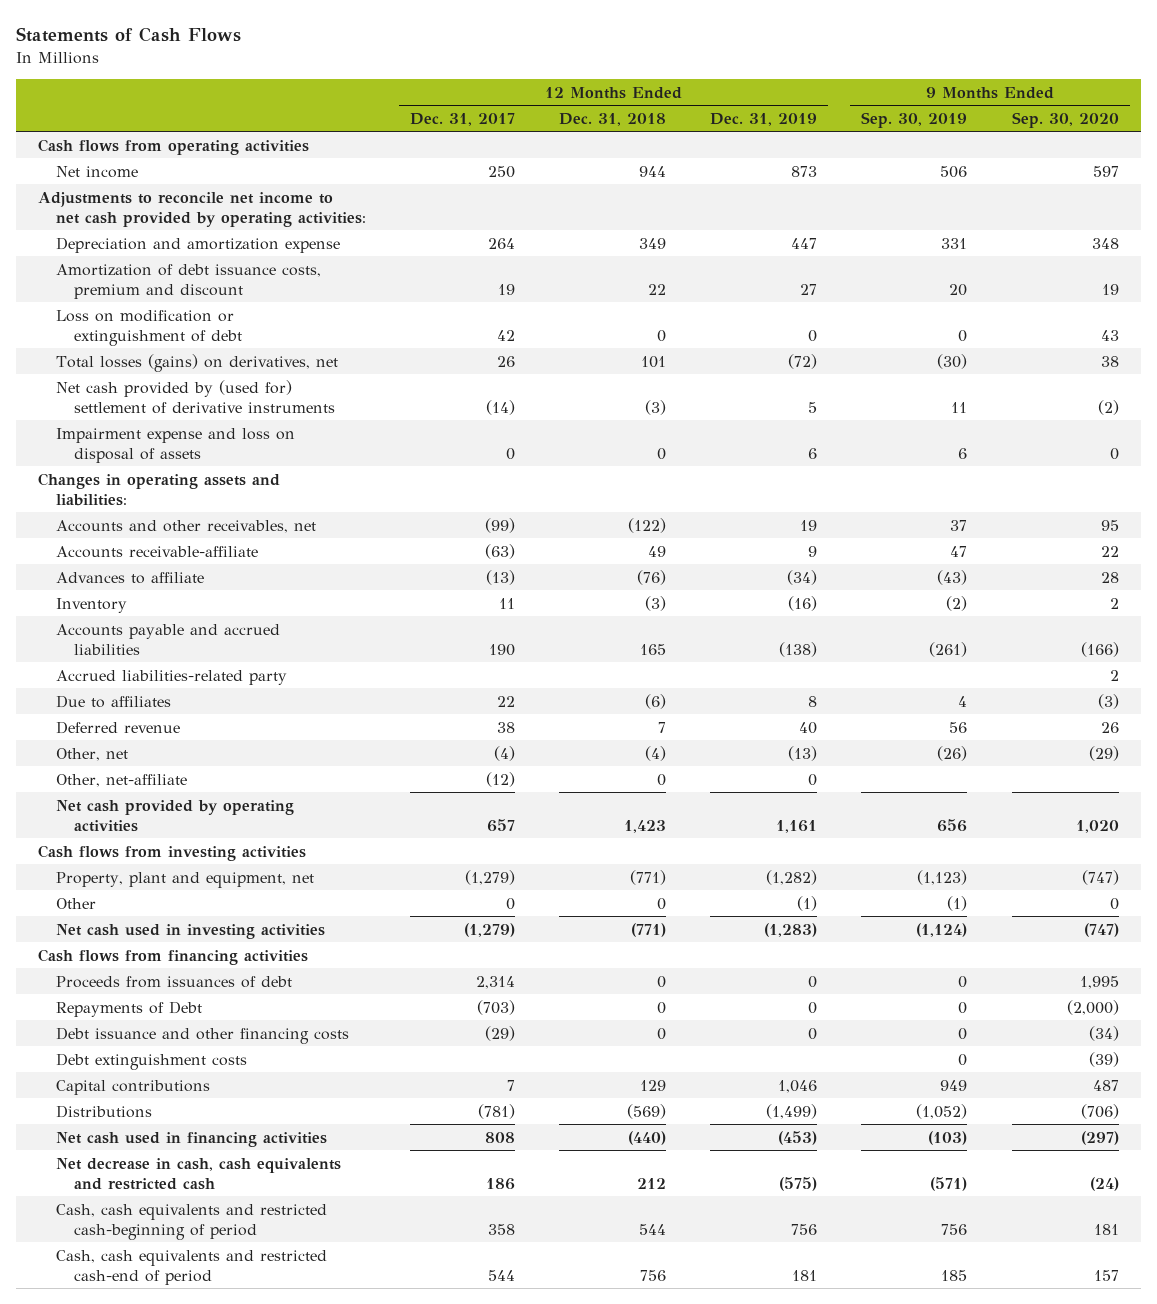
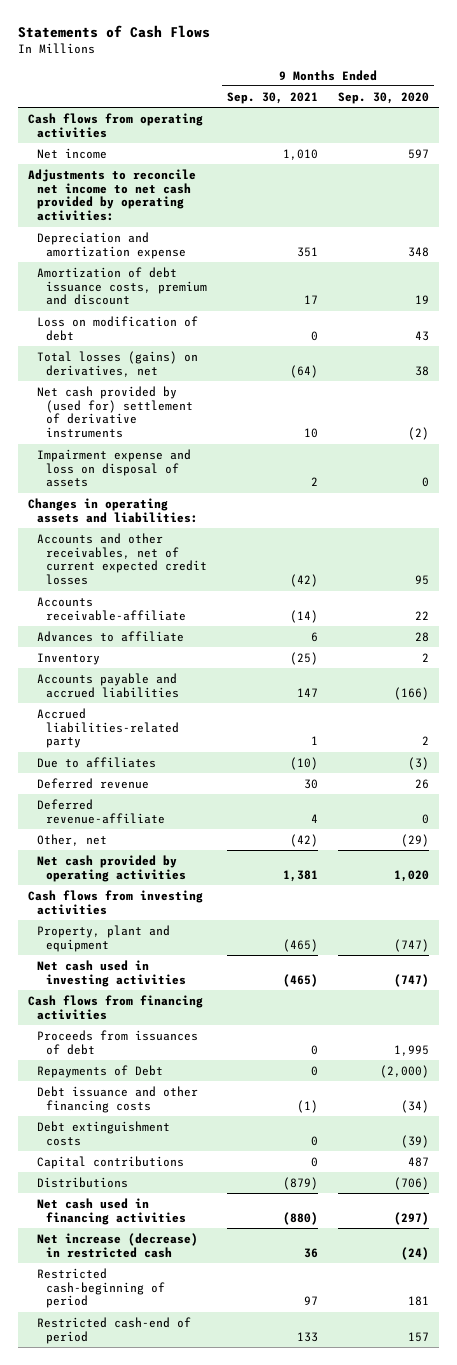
- | 12 Months Ended Dec. 31, 2017 | 12 Months Ended Dec. 31, 2018 | 12 Months Ended Dec. 31, 2019 | 9 Months Ended Sep. 30, 2019 | 9 Months Ended Sep. 30, 2020
+ | 9 Months Ended Sep. 30, 2021 | 9 Months Ended Sep. 30, 2020
- Loss on modification or extinguishment of debt | 42 | 0 | 0 | 0 | 43
+ Loss on modification of debt | 0 | 43
- Accounts and other receivables, net | (99) | (122) | 19 | 37 | 95
+ Accounts and other receivables, net of current expected credit losses | (42) | 95
+ Deferred revenue-affiliate | 4 | 0
- Other, net-affiliate | (12) | 0 | 0 | |
- Property, plant and equipment, net | (1,279) | (771) | (1,282) | (1,123) | (747)
- Other | 0 | 0 | (1) | (1) | 0
+ Property, plant and equipment | (465) | (747)
- Net decrease in cash, cash equivalents and restricted cash | 186 | 212 | (575) | (571) | (24)
- Cash, cash equivalents and restricted cash-beginning of period | 358 | 544 | 756 | 756 | 181
- Cash, cash equivalents and restricted cash-end of period | 544 | 756 | 181 | 185 | 157
+ Net increase (decrease) in restricted cash | 36 | (24)
+ Restricted cash-beginning of period | 97 | 181
+ Restricted cash-end of period | 133 | 157

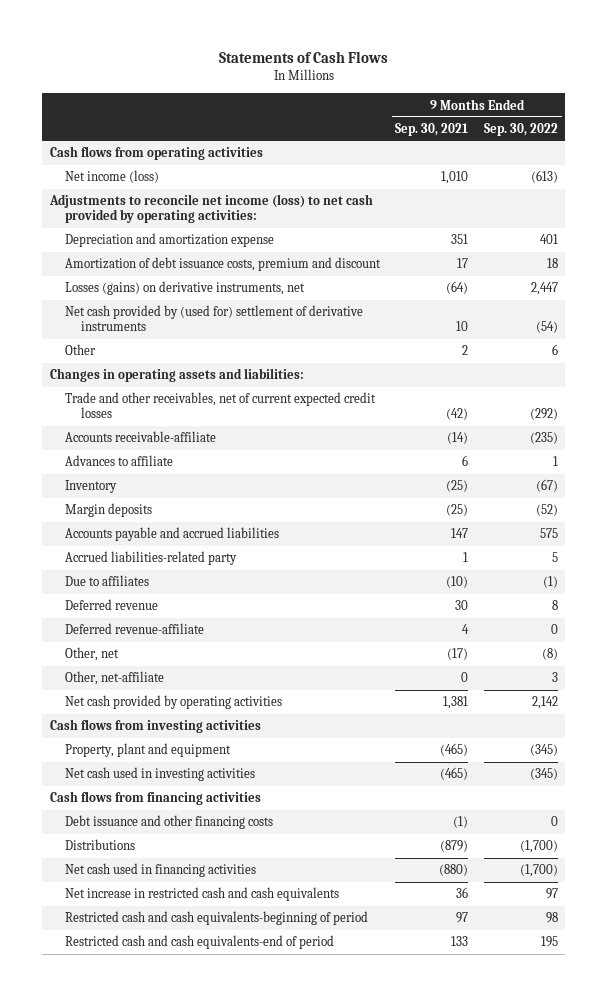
- | 9 Months Ended Sep. 30, 2021 | 9 Months Ended Sep. 30, 2020
+ | 9 Months Ended Sep. 30, 2021 | 9 Months Ended Sep. 30, 2022
- Net income | 1,010 | 597
- Adjustments to reconcile net income to net cash provided by operating activities:
+ Net income (loss) | 1,010 | (613)
+ Adjustments to reconcile net income (loss) to net cash provided by operating activities:
- Loss on modification of debt | 0 | 43
- Total losses (gains) on derivatives, net | (64) | 38
+ Losses (gains) on derivative instruments, net | (64) | 2,447
- Impairment expense and loss on disposal of assets | 2 | 0
+ Other | 2 | 6
- Accounts and other receivables, net of current expected credit losses | (42) | 95
+ Trade and other receivables, net of current expected credit losses | (42) | (292)
+ Margin deposits | (25) | (52)
- Other, net | (42) | (29)
+ Other, net | (17) | (8)
+ Other, net-affiliate | 0 | 3
- Proceeds from issuances of debt | 0 | 1,995
- Repayments of Debt | 0 | (2,000)
- Debt extinguishment costs | 0 | (39)
- Capital contributions | 0 | 487
- Net increase (decrease) in restricted cash | 36 | (24)
- Restricted cash-beginning of period | 97 | 181
- Restricted cash-end of period | 133 | 157
+ Net increase in restricted cash and cash equivalents | 36 | 97
+ Restricted cash and cash equivalents-beginning of period | 97 | 98
+ Restricted cash and cash equivalents-end of period | 133 | 195

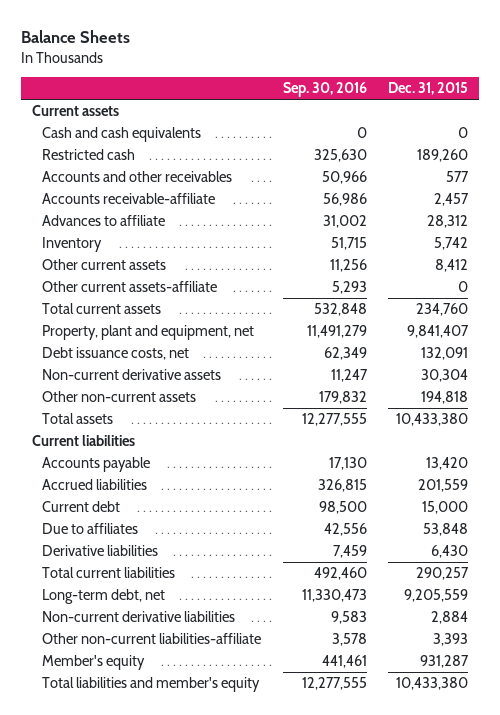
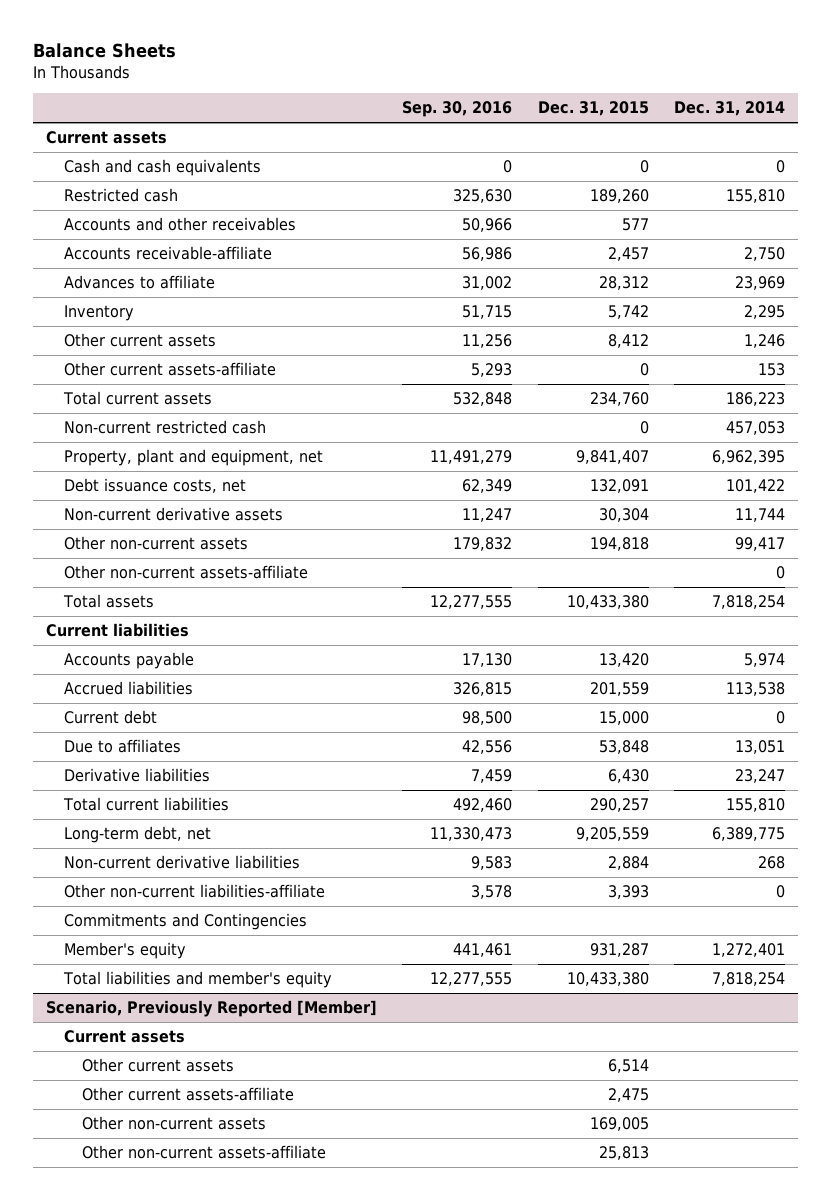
- | Sep. 30, 2016 | Dec. 31, 2015
+ | Sep. 30, 2016 | Dec. 31, 2015 | Dec. 31, 2014
+ Non-current restricted cash | | 0 | 457,053
+ Other non-current assets-affiliate | | | 0
+ Commitments and Contingencies
+ Scenario, Previously Reported [Member]
+ Current assets
+ Other current assets | | 6,514 |
+ Other current assets-affiliate | | 2,475 |
+ Other non-current assets | | 169,005 |
+ Other non-current assets-affiliate | | 25,813 |

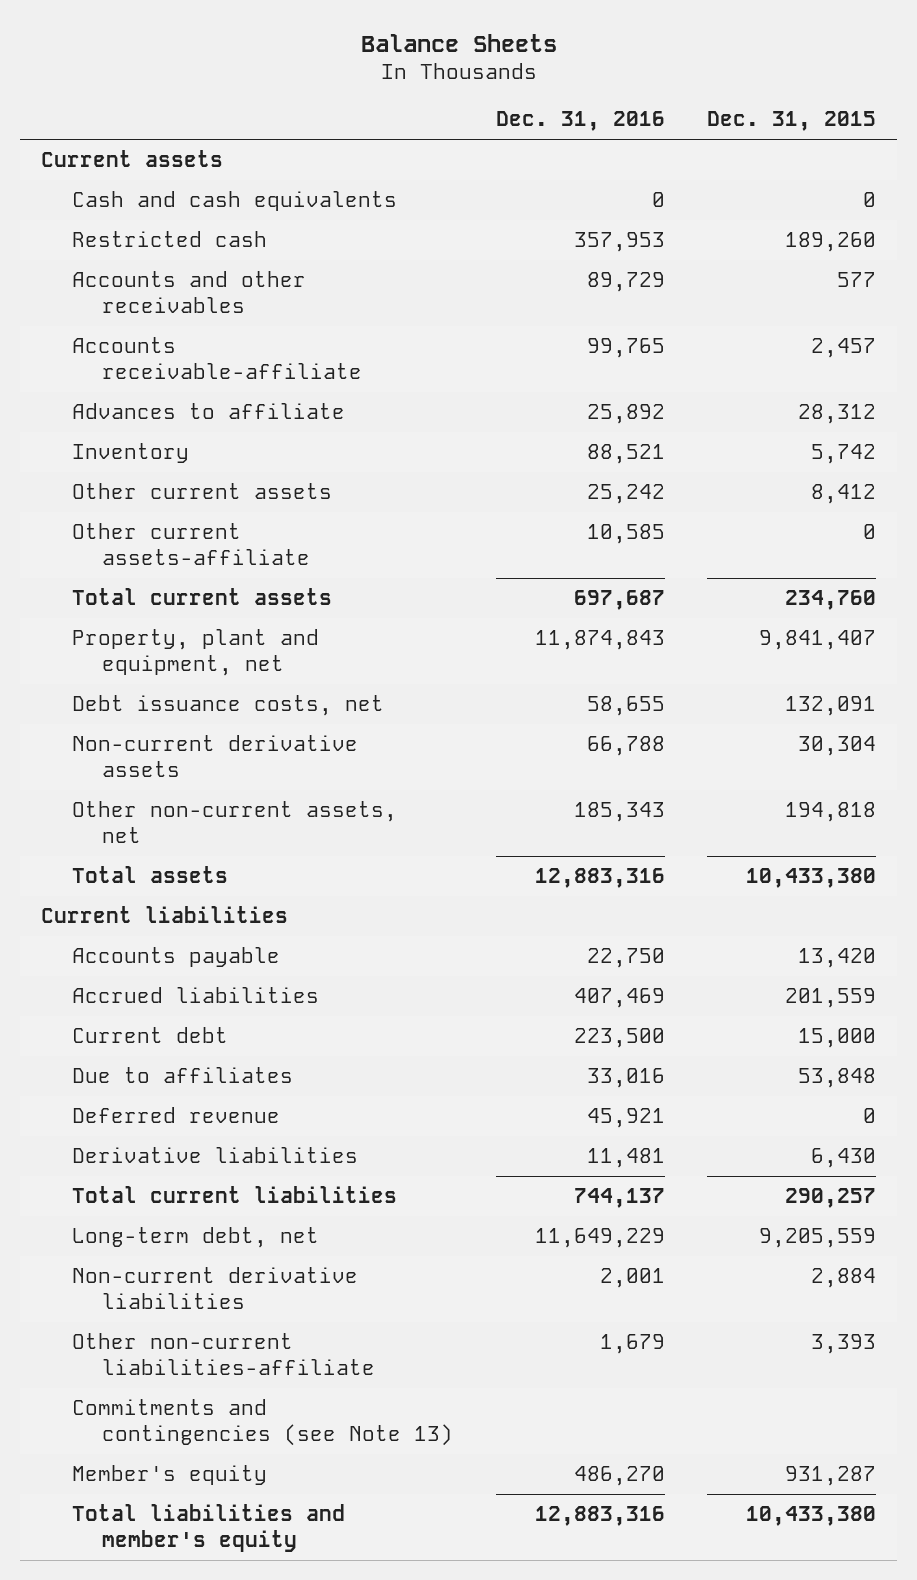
- | Sep. 30, 2016 | Dec. 31, 2015 | Dec. 31, 2014
+ | Dec. 31, 2016 | Dec. 31, 2015
- Non-current restricted cash | | 0 | 457,053
- Other non-current assets | 179,832 | 194,818 | 99,417
- Other non-current assets-affiliate | | | 0
+ Other non-current assets, net | 185,343 | 194,818
+ Deferred revenue | 45,921 | 0
- Commitments and Contingencies
+ Commitments and contingencies (see Note 13)
- Scenario, Previously Reported [Member]
- Current assets
- Other current assets | | 6,514 |
- Other current assets-affiliate | | 2,475 |
- Other non-current assets | | 169,005 |
- Other non-current assets-affiliate | | 25,813 |

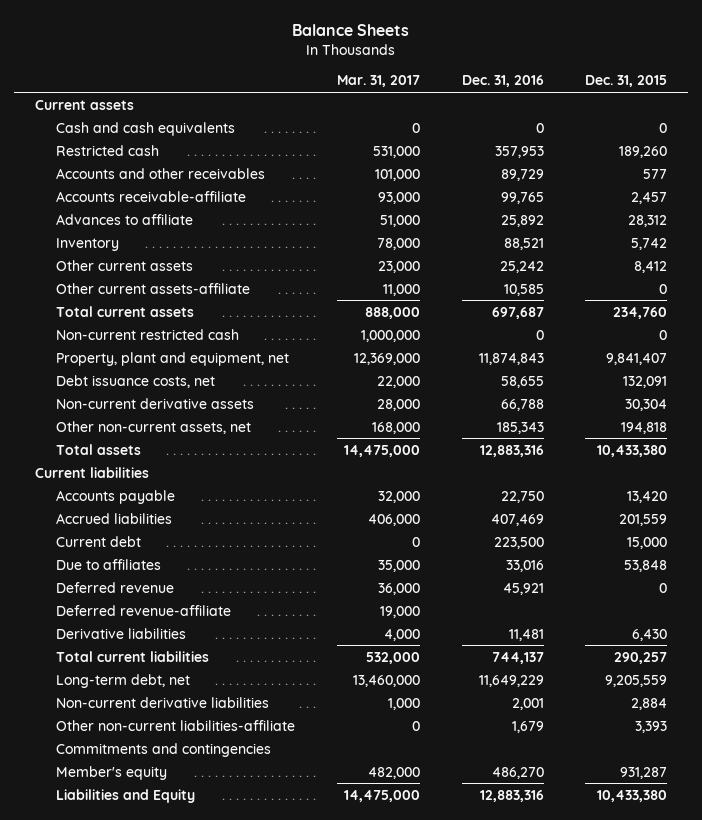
- | Dec. 31, 2016 | Dec. 31, 2015
+ | Mar. 31, 2017 | Dec. 31, 2016 | Dec. 31, 2015
+ Non-current restricted cash | 1,000,000 | 0 | 0
+ Deferred revenue-affiliate | 19,000 | |
- Commitments and contingencies (see Note 13)
+ Commitments and contingencies
- Total liabilities and member's equity | 12,883,316 | 10,433,380
+ Liabilities and Equity | 14,475,000 | 12,883,316 | 10,433,380

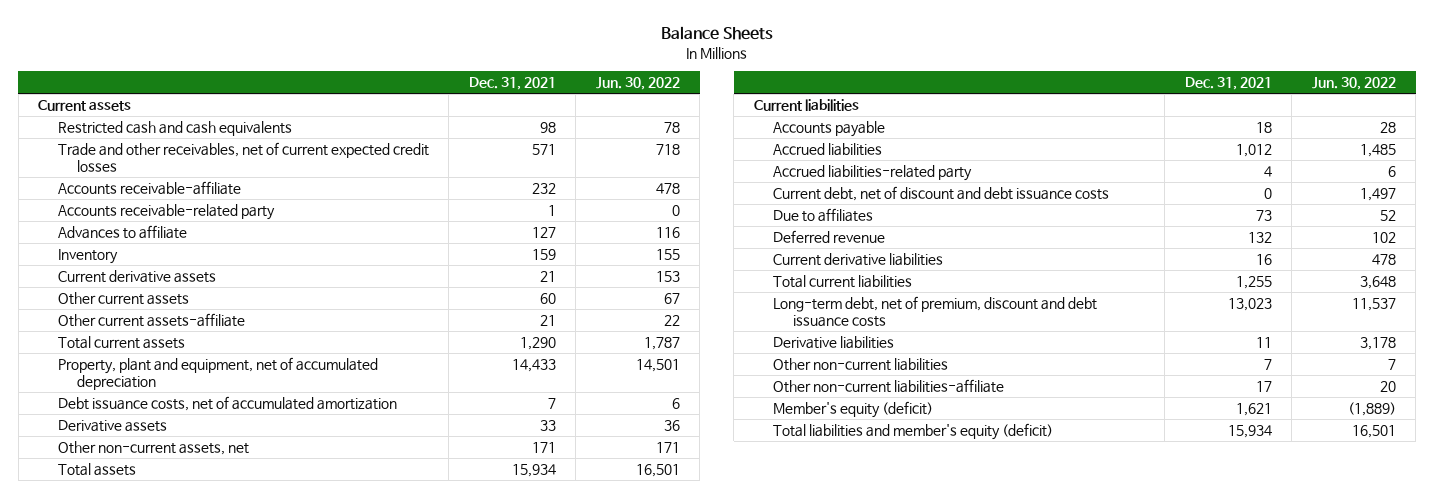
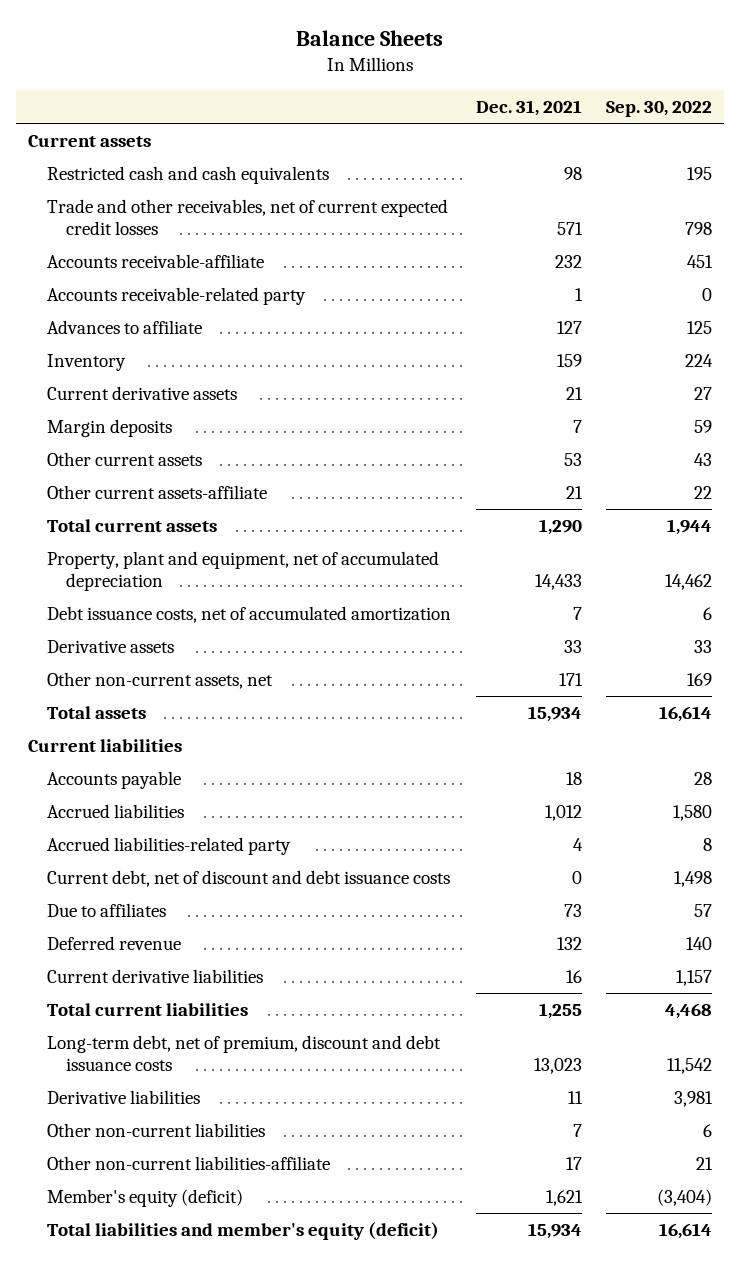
- | Dec. 31, 2021 | Jun. 30, 2022
+ | Dec. 31, 2021 | Sep. 30, 2022
- Other current assets | 60 | 67
+ Margin deposits | 7 | 59
+ Other current assets | 53 | 43

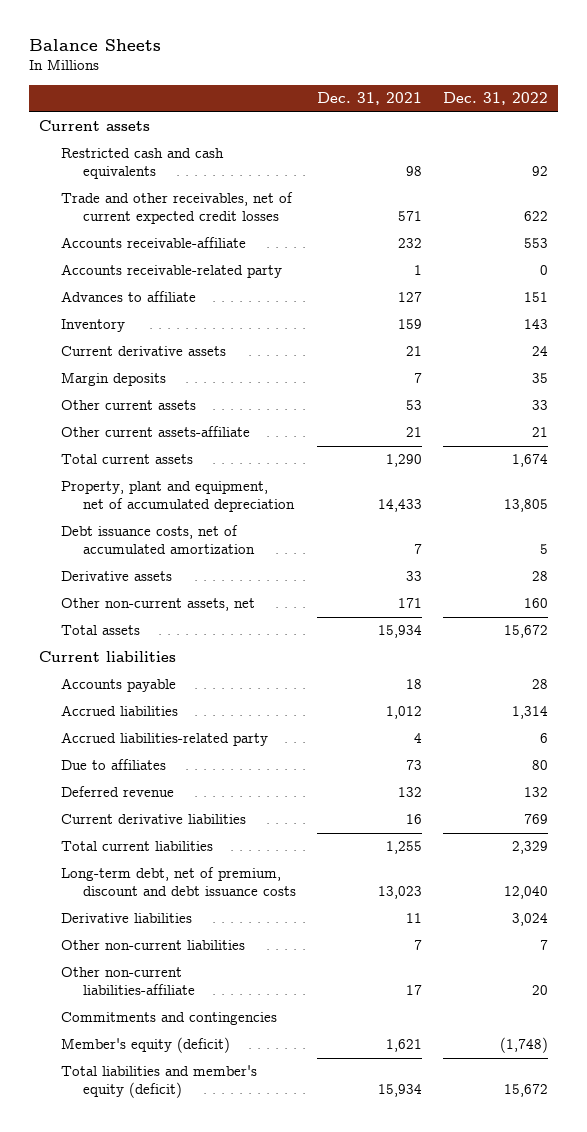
- | Dec. 31, 2021 | Sep. 30, 2022
+ | Dec. 31, 2021 | Dec. 31, 2022
- Current debt, net of discount and debt issuance costs | 0 | 1,498
+ Commitments and contingencies

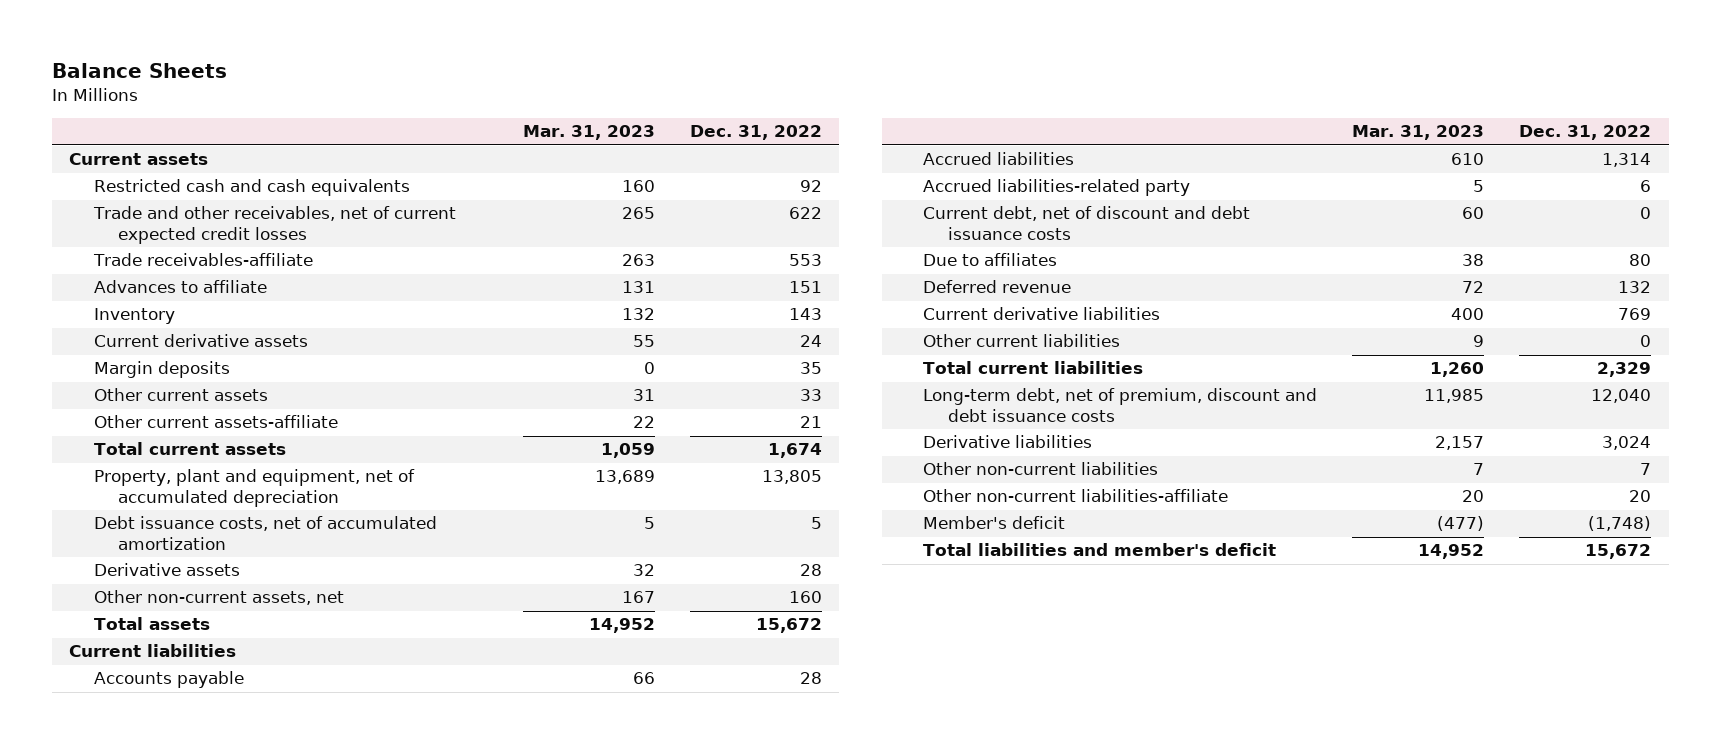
- | Dec. 31, 2021 | Dec. 31, 2022
+ | Mar. 31, 2023 | Dec. 31, 2022
- Accounts receivable-affiliate | 232 | 553
- Accounts receivable-related party | 1 | 0
+ Trade receivables-affiliate | 263 | 553
+ Current debt, net of discount and debt issuance costs | 60 | 0
+ Other current liabilities | 9 | 0
- Commitments and contingencies
- Member's equity (deficit) | 1,621 | (1,748)
- Total liabilities and member's equity (deficit) | 15,934 | 15,672
+ Member's deficit | (477) | (1,748)
+ Total liabilities and member's deficit | 14,952 | 15,672

